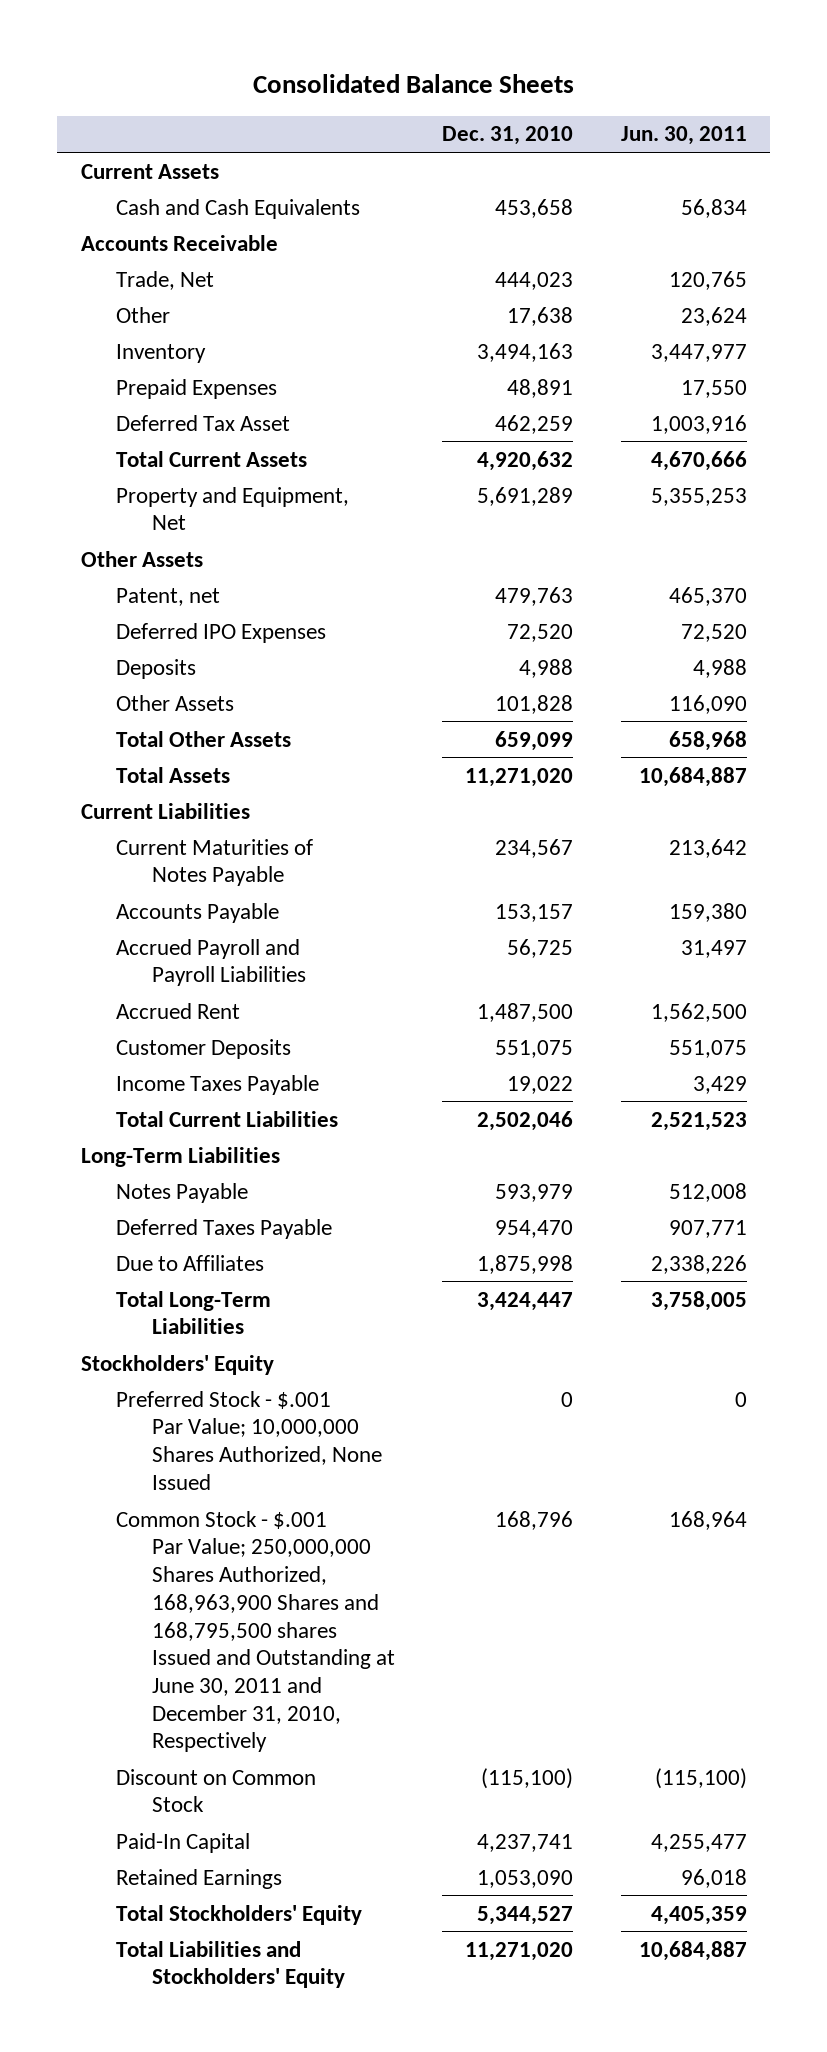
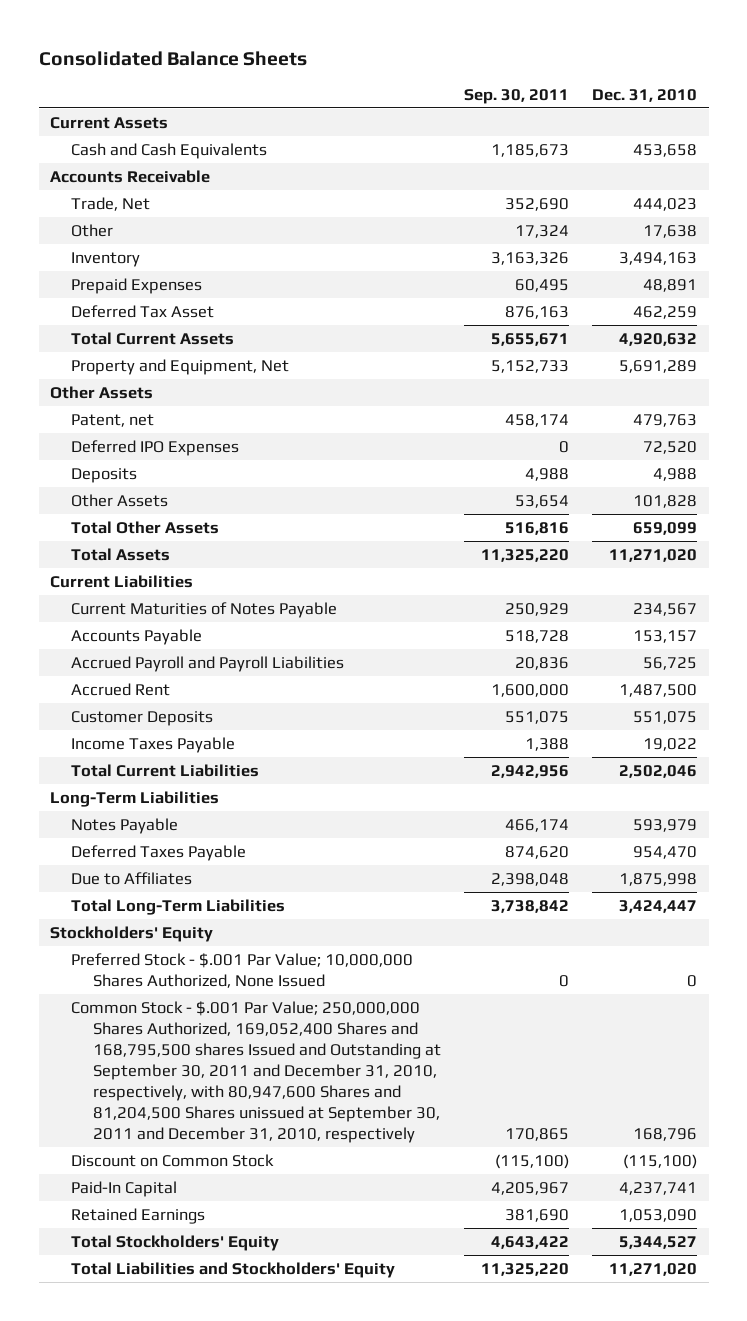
- | Dec. 31, 2010 | Jun. 30, 2011
+ | Sep. 30, 2011 | Dec. 31, 2010
- Common Stock - $.001 Par Value; 250,000,000 Shares Authorized, 168,963,900 Shares and 168,795,500 shares Issued and Outstanding at June 30, 2011 and December 31, 2010, Respectively | 168,796 | 168,964
+ Common Stock - $.001 Par Value; 250,000,000 Shares Authorized, 169,052,400 Shares and 168,795,500 shares Issued and Outstanding at September 30, 2011 and December 31, 2010, respectively, with 80,947,600 Shares and 81,204,500 Shares unissued at September 30, 2011 and December 31, 2010, respectively | 170,865 | 168,796

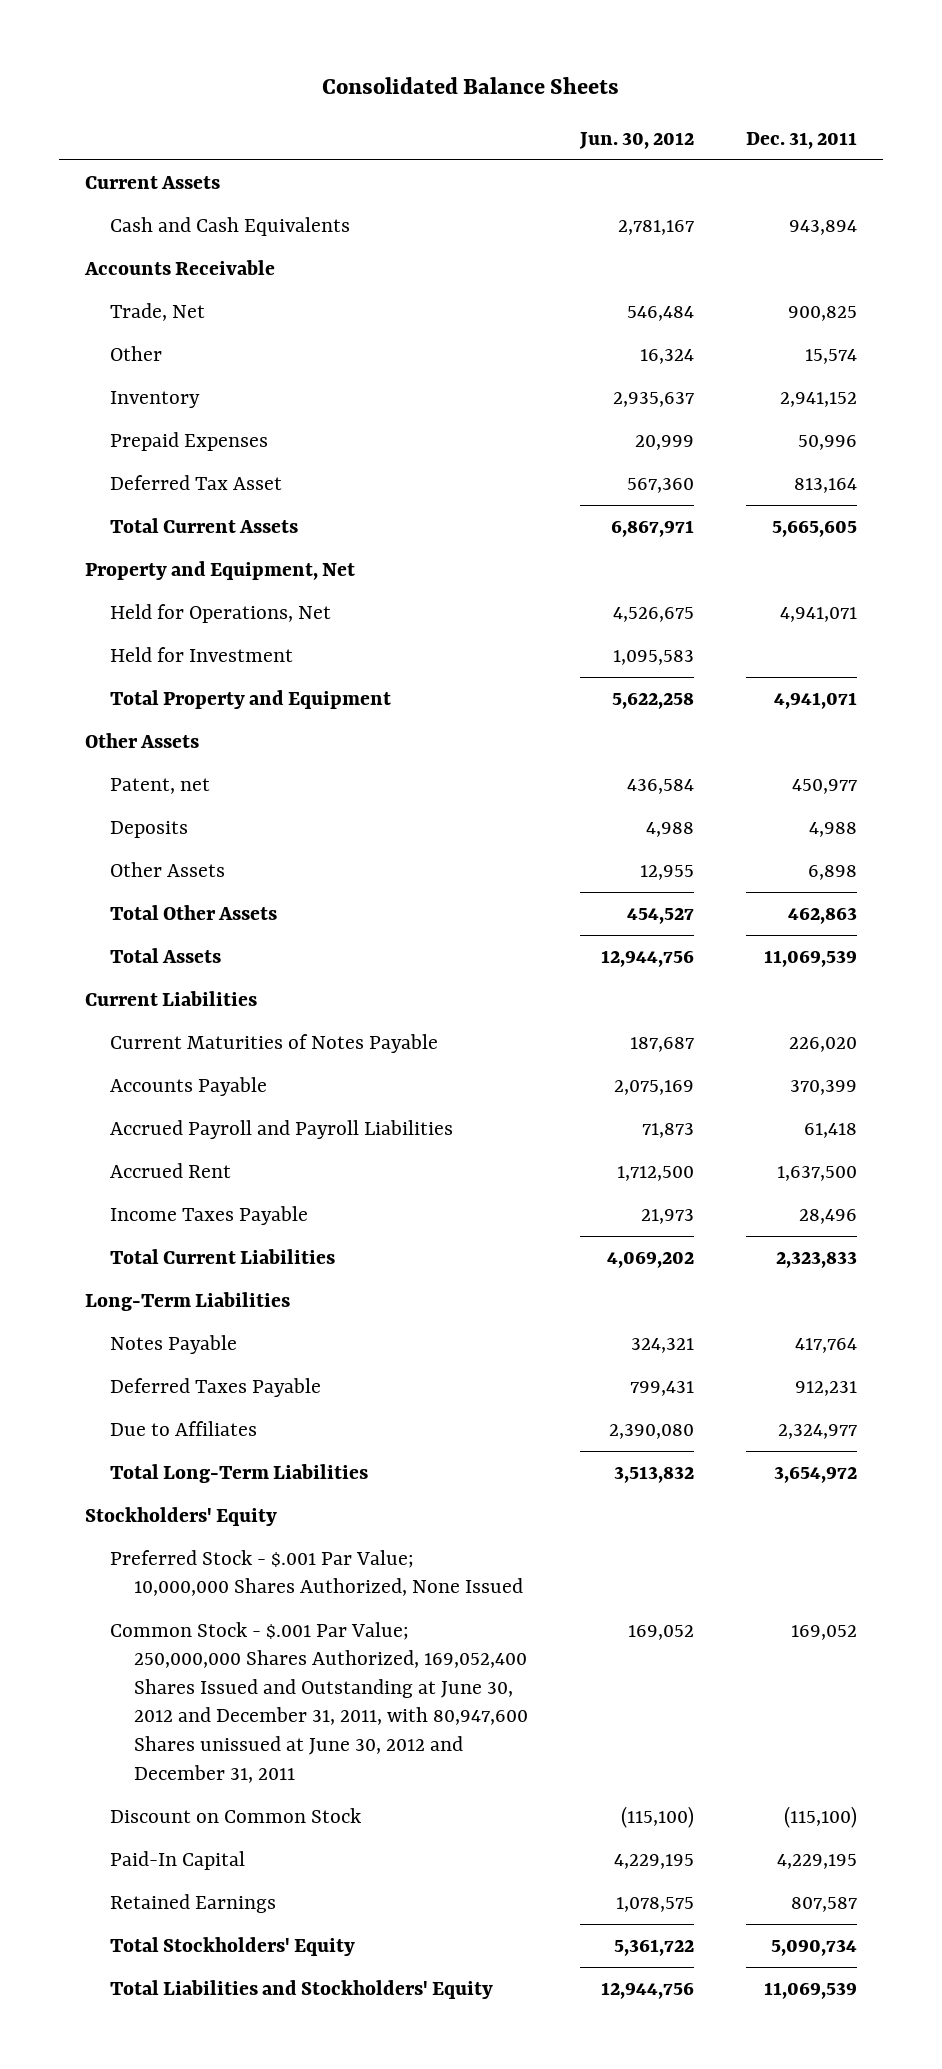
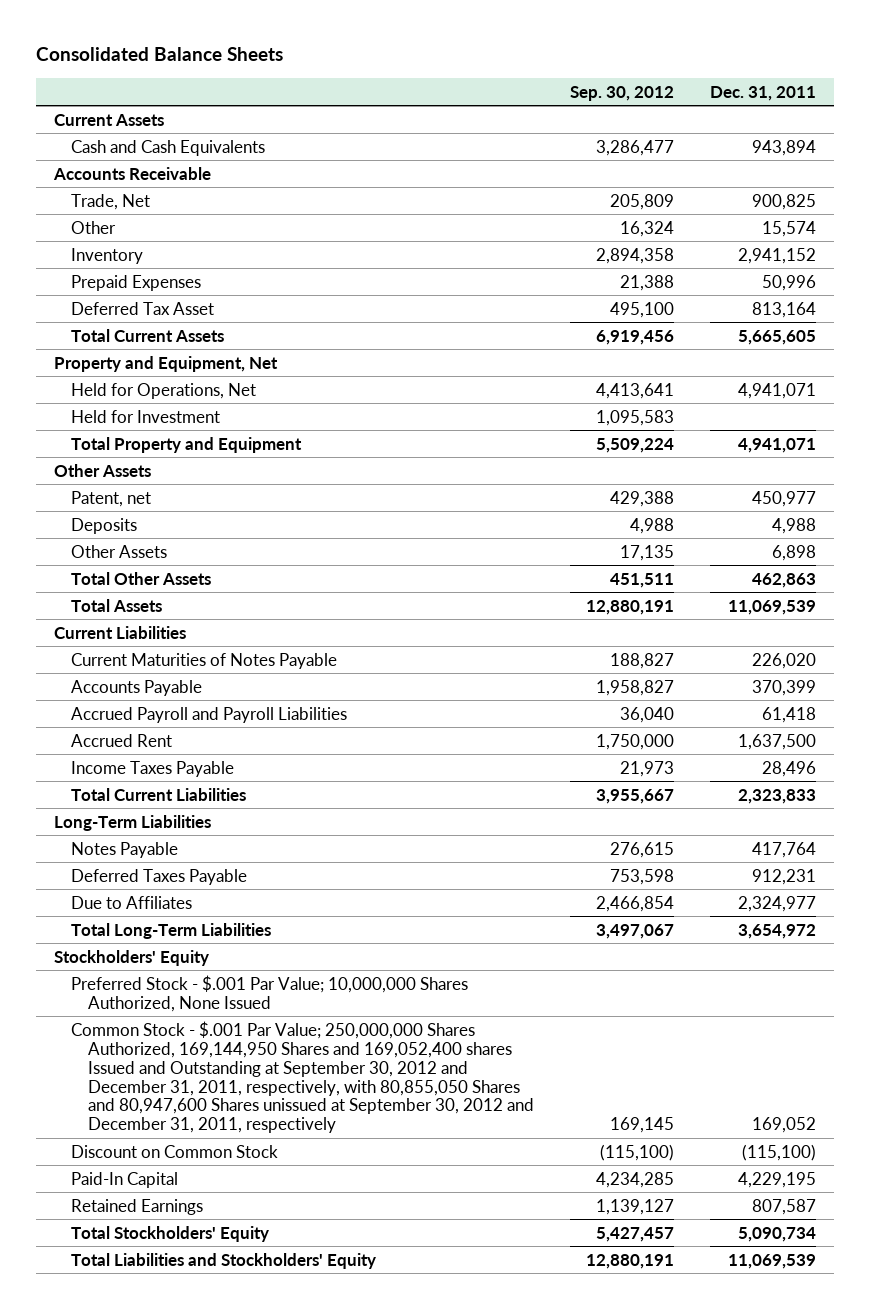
- | Jun. 30, 2012 | Dec. 31, 2011
+ | Sep. 30, 2012 | Dec. 31, 2011
- Common Stock - $.001 Par Value; 250,000,000 Shares Authorized, 169,052,400 Shares Issued and Outstanding at June 30, 2012 and December 31, 2011, with 80,947,600 Shares unissued at June 30, 2012 and December 31, 2011 | 169,052 | 169,052
+ Common Stock - $.001 Par Value; 250,000,000 Shares Authorized, 169,144,950 Shares and 169,052,400 shares Issued and Outstanding at September 30, 2012 and December 31, 2011, respectively, with 80,855,050 Shares and 80,947,600 Shares unissued at September 30, 2012 and December 31, 2011, respectively | 169,145 | 169,052

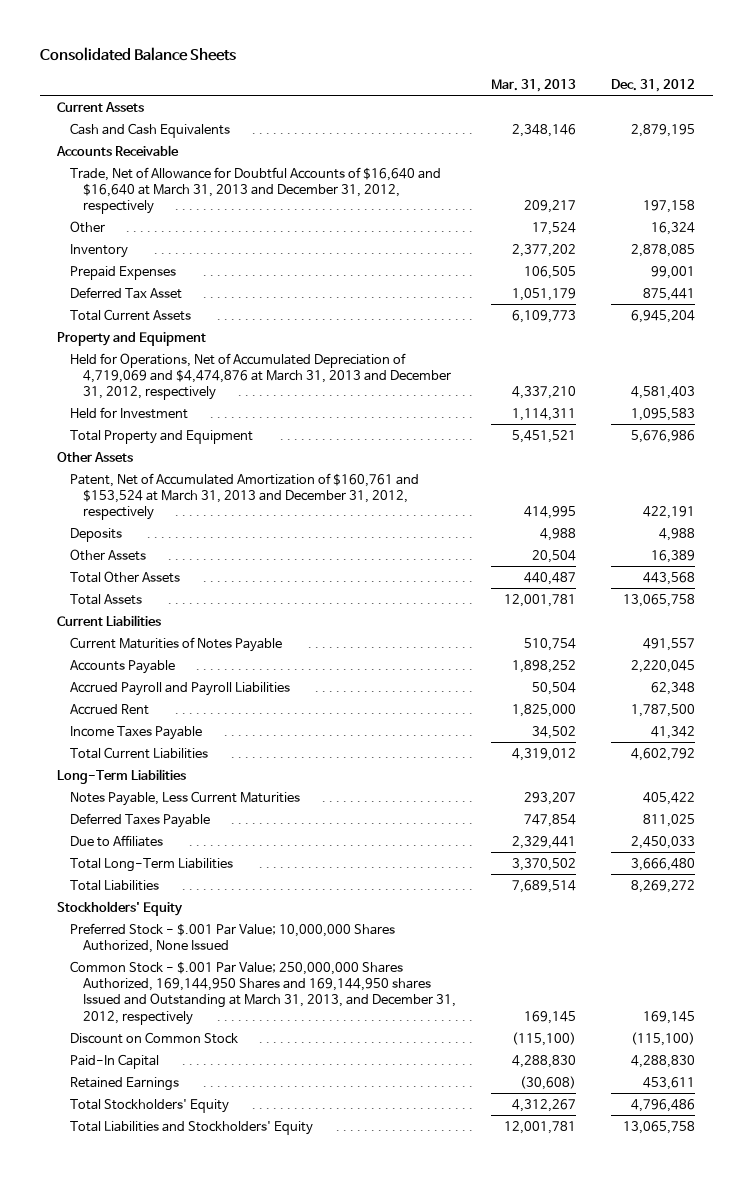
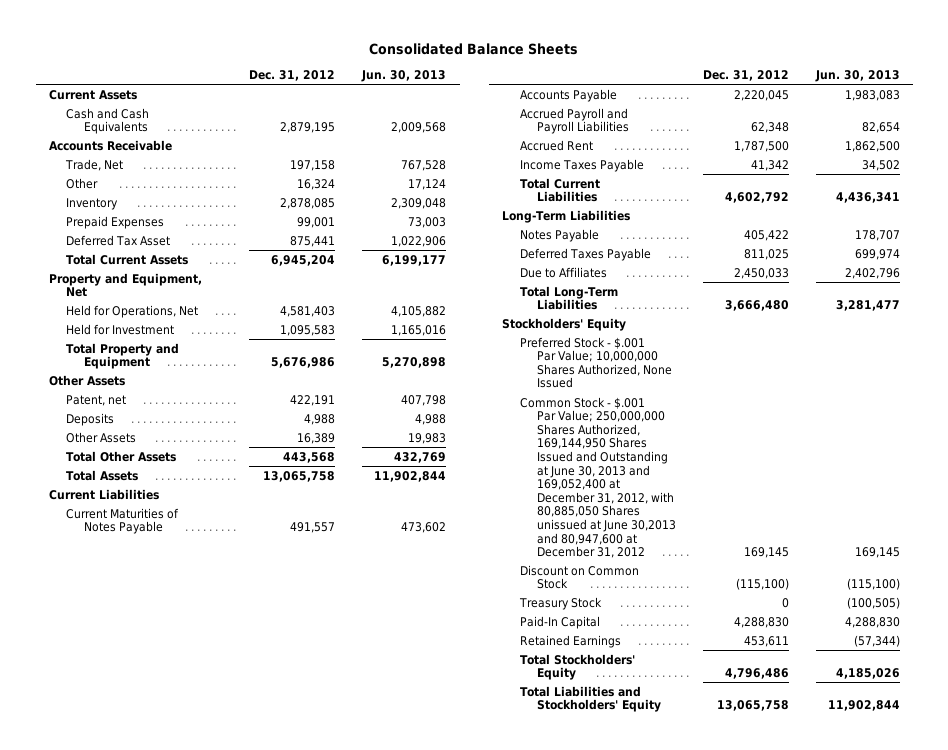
- | Mar. 31, 2013 | Dec. 31, 2012
+ | Dec. 31, 2012 | Jun. 30, 2013
- Trade, Net of Allowance for Doubtful Accounts of $16,640 and $16,640 at March 31, 2013 and December 31, 2012, respectively | 209,217 | 197,158
+ Trade, Net | 197,158 | 767,528
- Property and Equipment
- Held for Operations, Net of Accumulated Depreciation of 4,719,069 and $4,474,876 at March 31, 2013 and December 31, 2012, respectively | 4,337,210 | 4,581,403
+ Property and Equipment, Net
+ Held for Operations, Net | 4,581,403 | 4,105,882
- Patent, Net of Accumulated Amortization of $160,761 and $153,524 at March 31, 2013 and December 31, 2012, respectively | 414,995 | 422,191
+ Patent, net | 422,191 | 407,798
- Notes Payable, Less Current Maturities | 293,207 | 405,422
+ Notes Payable | 405,422 | 178,707
- Total Liabilities | 7,689,514 | 8,269,272
- Common Stock - $.001 Par Value; 250,000,000 Shares Authorized, 169,144,950 Shares and 169,144,950 shares Issued and Outstanding at March 31, 2013, and December 31, 2012, respectively | 169,145 | 169,145
+ Common Stock - $.001 Par Value; 250,000,000 Shares Authorized, 169,144,950 Shares Issued and Outstanding at June 30, 2013 and 169,052,400 at December 31, 2012, with 80,885,050 Shares unissued at June 30,2013 and 80,947,600 at December 31, 2012 | 169,145 | 169,145
+ Treasury Stock | 0 | (100,505)

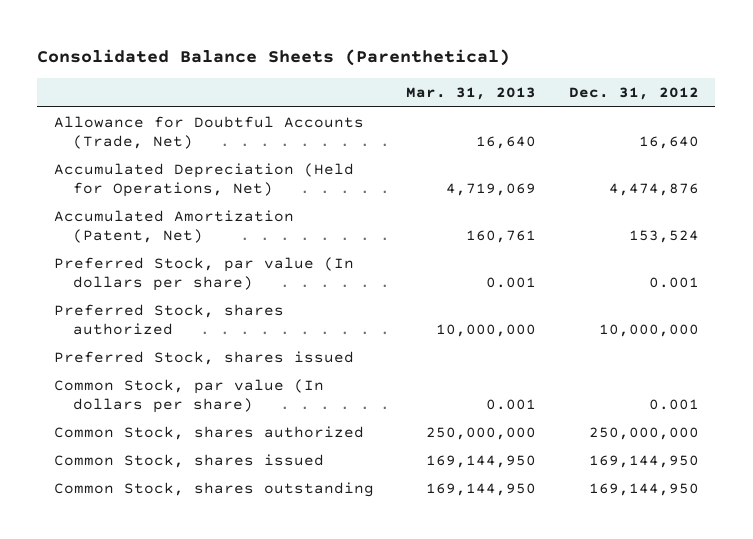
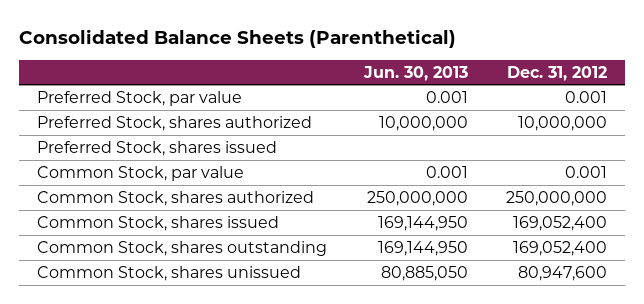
- | Mar. 31, 2013 | Dec. 31, 2012
+ | Jun. 30, 2013 | Dec. 31, 2012
- Allowance for Doubtful Accounts (Trade, Net) | 16,640 | 16,640
- Accumulated Depreciation (Held for Operations, Net) | 4,719,069 | 4,474,876
- Accumulated Amortization (Patent, Net) | 160,761 | 153,524
- Preferred Stock, par value (In dollars per share) | 0.001 | 0.001
+ Preferred Stock, par value | 0.001 | 0.001
- Common Stock, par value (In dollars per share) | 0.001 | 0.001
+ Common Stock, par value | 0.001 | 0.001
- Common Stock, shares issued | 169,144,950 | 169,144,950
- Common Stock, shares outstanding | 169,144,950 | 169,144,950
+ Common Stock, shares issued | 169,144,950 | 169,052,400
+ Common Stock, shares outstanding | 169,144,950 | 169,052,400
+ Common Stock, shares unissued | 80,885,050 | 80,947,600

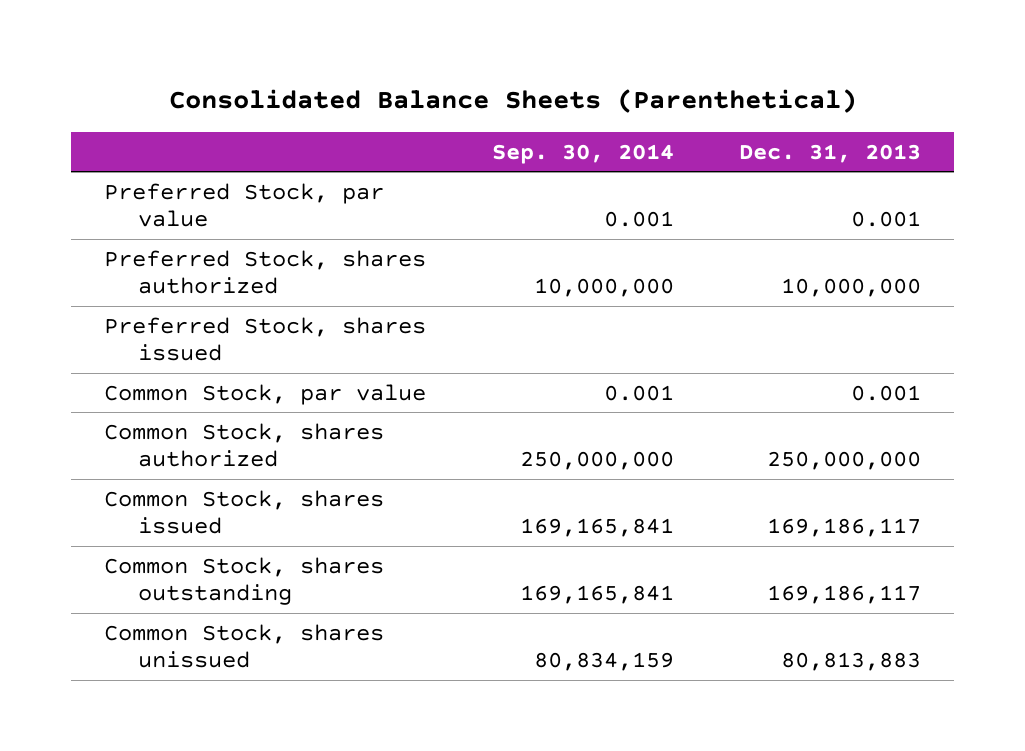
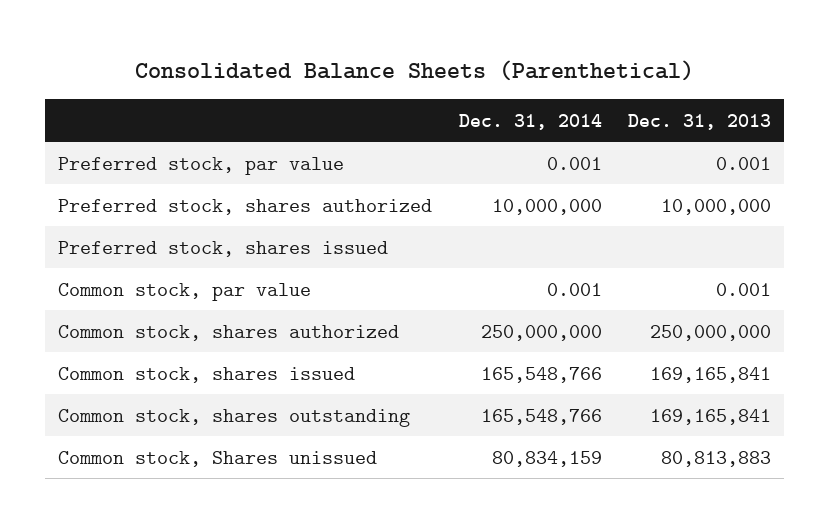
- | Sep. 30, 2014 | Dec. 31, 2013
+ | Dec. 31, 2014 | Dec. 31, 2013
- Preferred Stock, par value | 0.001 | 0.001
- Preferred Stock, shares authorized | 10,000,000 | 10,000,000
- Preferred Stock, shares issued
- Common Stock, par value | 0.001 | 0.001
- Common Stock, shares authorized | 250,000,000 | 250,000,000
- Common Stock, shares issued | 169,165,841 | 169,186,117
- Common Stock, shares outstanding | 169,165,841 | 169,186,117
- Common Stock, shares unissued | 80,834,159 | 80,813,883
+ Preferred stock, par value | 0.001 | 0.001
+ Preferred stock, shares authorized | 10,000,000 | 10,000,000
+ Preferred stock, shares issued
+ Common stock, par value | 0.001 | 0.001
+ Common stock, shares authorized | 250,000,000 | 250,000,000
+ Common stock, shares issued | 165,548,766 | 169,165,841
+ Common stock, shares outstanding | 165,548,766 | 169,165,841
+ Common stock, Shares unissued | 80,834,159 | 80,813,883

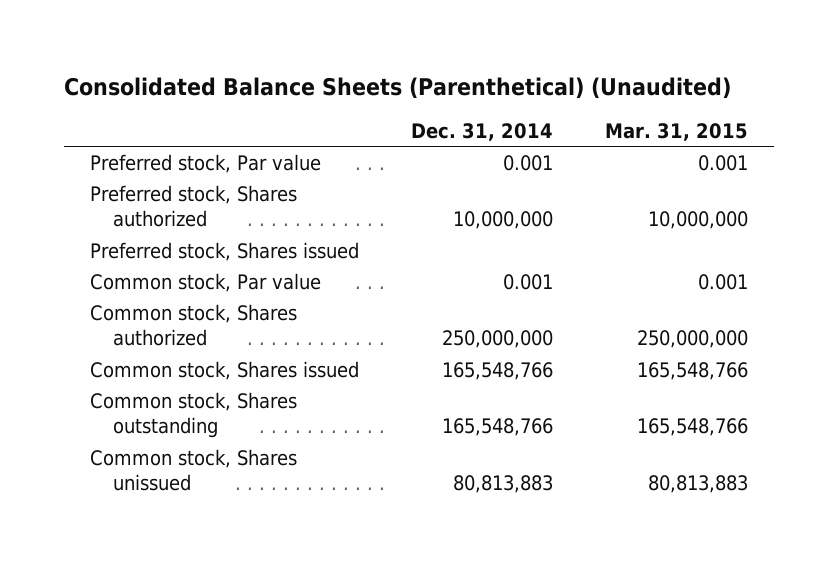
- Consolidated Balance Sheets (Parenthetical)
+ Consolidated Balance Sheets (Parenthetical) (Unaudited)
- | Dec. 31, 2014 | Dec. 31, 2013
+ | Dec. 31, 2014 | Mar. 31, 2015
- Preferred stock, par value | 0.001 | 0.001
- Preferred stock, shares authorized | 10,000,000 | 10,000,000
- Preferred stock, shares issued
- Common stock, par value | 0.001 | 0.001
- Common stock, shares authorized | 250,000,000 | 250,000,000
- Common stock, shares issued | 165,548,766 | 169,165,841
- Common stock, shares outstanding | 165,548,766 | 169,165,841
- Common stock, Shares unissued | 80,834,159 | 80,813,883
+ Preferred stock, Par value | 0.001 | 0.001
+ Preferred stock, Shares authorized | 10,000,000 | 10,000,000
+ Preferred stock, Shares issued
+ Common stock, Par value | 0.001 | 0.001
+ Common stock, Shares authorized | 250,000,000 | 250,000,000
+ Common stock, Shares issued | 165,548,766 | 165,548,766
+ Common stock, Shares outstanding | 165,548,766 | 165,548,766
+ Common stock, Shares unissued | 80,813,883 | 80,813,883

